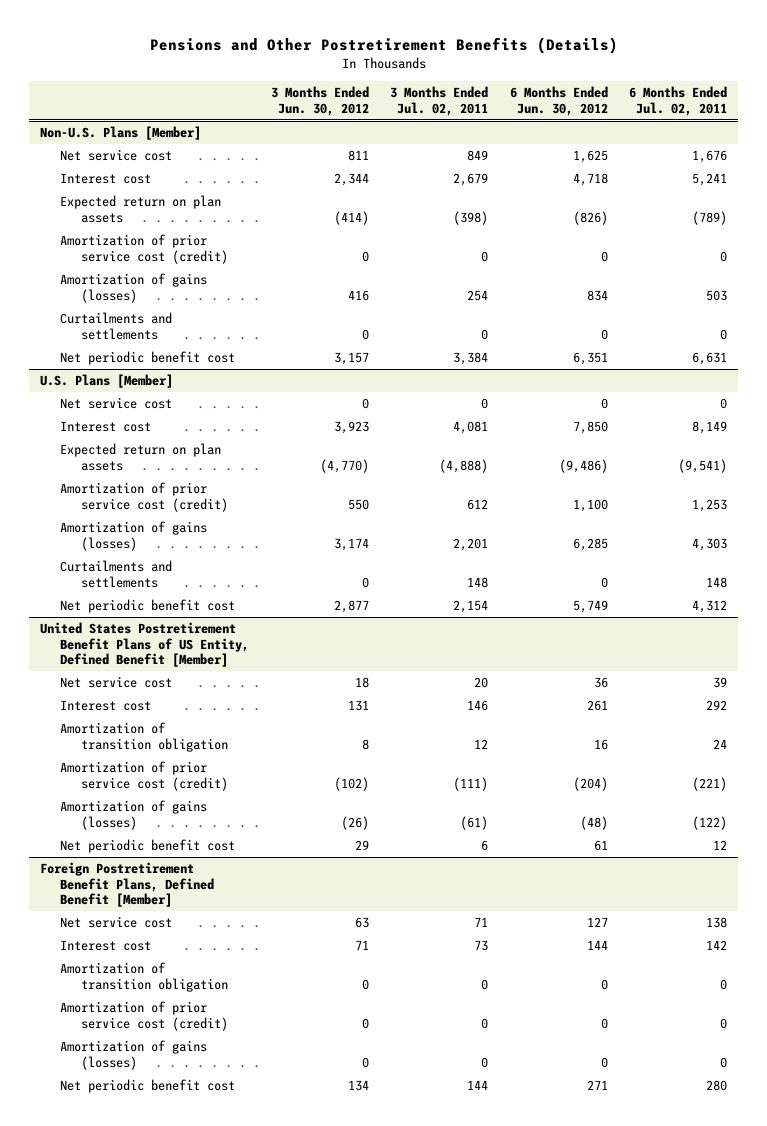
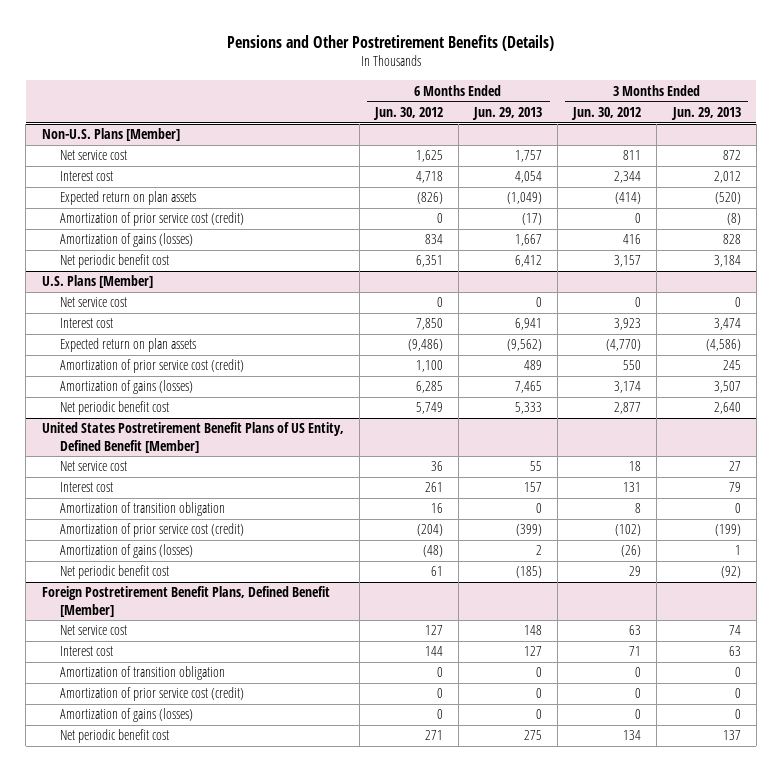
- | 3 Months Ended Jun. 30, 2012 | 3 Months Ended Jul. 02, 2011 | 6 Months Ended Jun. 30, 2012 | 6 Months Ended Jul. 02, 2011
+ | 6 Months Ended Jun. 30, 2012 | 6 Months Ended Jun. 29, 2013 | 3 Months Ended Jun. 30, 2012 | 3 Months Ended Jun. 29, 2013
@ Non-U.S. Plans [Member]
- Curtailments and settlements | 0 | 0 | 0 | 0
@ U.S. Plans [Member]
- Curtailments and settlements | 0 | 148 | 0 | 148

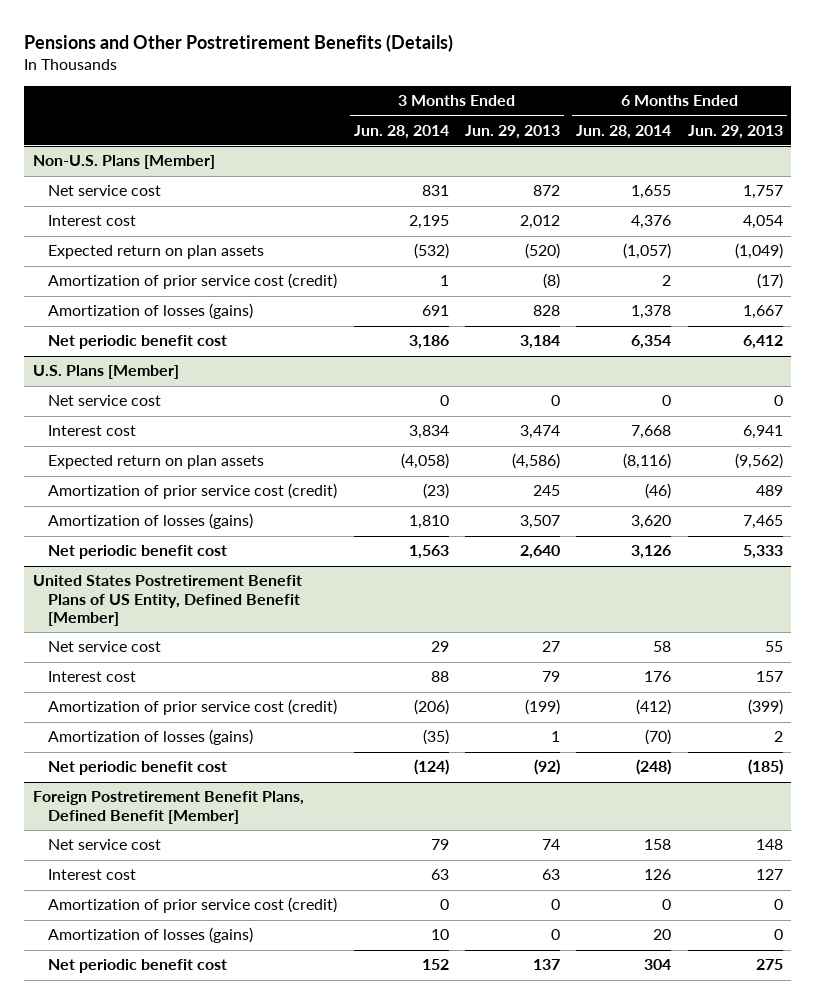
- | 6 Months Ended Jun. 30, 2012 | 6 Months Ended Jun. 29, 2013 | 3 Months Ended Jun. 30, 2012 | 3 Months Ended Jun. 29, 2013
+ | 3 Months Ended Jun. 28, 2014 | 3 Months Ended Jun. 29, 2013 | 6 Months Ended Jun. 28, 2014 | 6 Months Ended Jun. 29, 2013
@ Non-U.S. Plans [Member]
- Amortization of gains (losses) | 834 | 1,667 | 416 | 828
+ Amortization of losses (gains) | 691 | 828 | 1,378 | 1,667
@ U.S. Plans [Member]
- Amortization of gains (losses) | 6,285 | 7,465 | 3,174 | 3,507
+ Amortization of losses (gains) | 1,810 | 3,507 | 3,620 | 7,465
@ United States Postretirement Benefit Plans of US Entity, Defined Benefit [Member]
- Amortization of transition obligation | 16 | 0 | 8 | 0
- Amortization of gains (losses) | (48) | 2 | (26) | 1
+ Amortization of losses (gains) | (35) | 1 | (70) | 2
@ Foreign Postretirement Benefit Plans, Defined Benefit [Member]
- Amortization of transition obligation | 0 | 0 | 0 | 0
- Amortization of gains (losses) | 0 | 0 | 0 | 0
+ Amortization of losses (gains) | 10 | 0 | 20 | 0

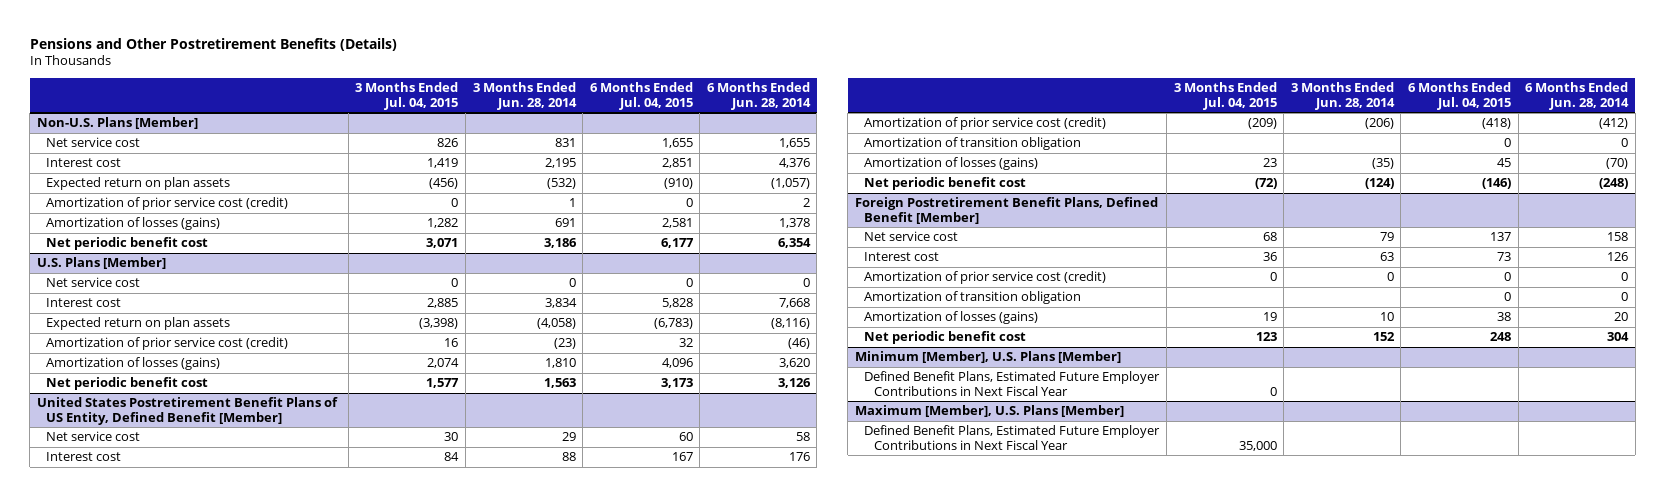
- | 3 Months Ended Jun. 28, 2014 | 3 Months Ended Jun. 29, 2013 | 6 Months Ended Jun. 28, 2014 | 6 Months Ended Jun. 29, 2013
+ | 3 Months Ended Jul. 04, 2015 | 3 Months Ended Jun. 28, 2014 | 6 Months Ended Jul. 04, 2015 | 6 Months Ended Jun. 28, 2014
@ United States Postretirement Benefit Plans of US Entity, Defined Benefit [Member]
+ Amortization of transition obligation | | | 0 | 0
@ Foreign Postretirement Benefit Plans, Defined Benefit [Member]
+ Amortization of transition obligation | | | 0 | 0
+ Minimum [Member], U.S. Plans [Member]
+ Defined Benefit Plans, Estimated Future Employer Contributions in Next Fiscal Year | 0 | | |
+ Maximum [Member], U.S. Plans [Member]
+ Defined Benefit Plans, Estimated Future Employer Contributions in Next Fiscal Year | 35,000 | | |

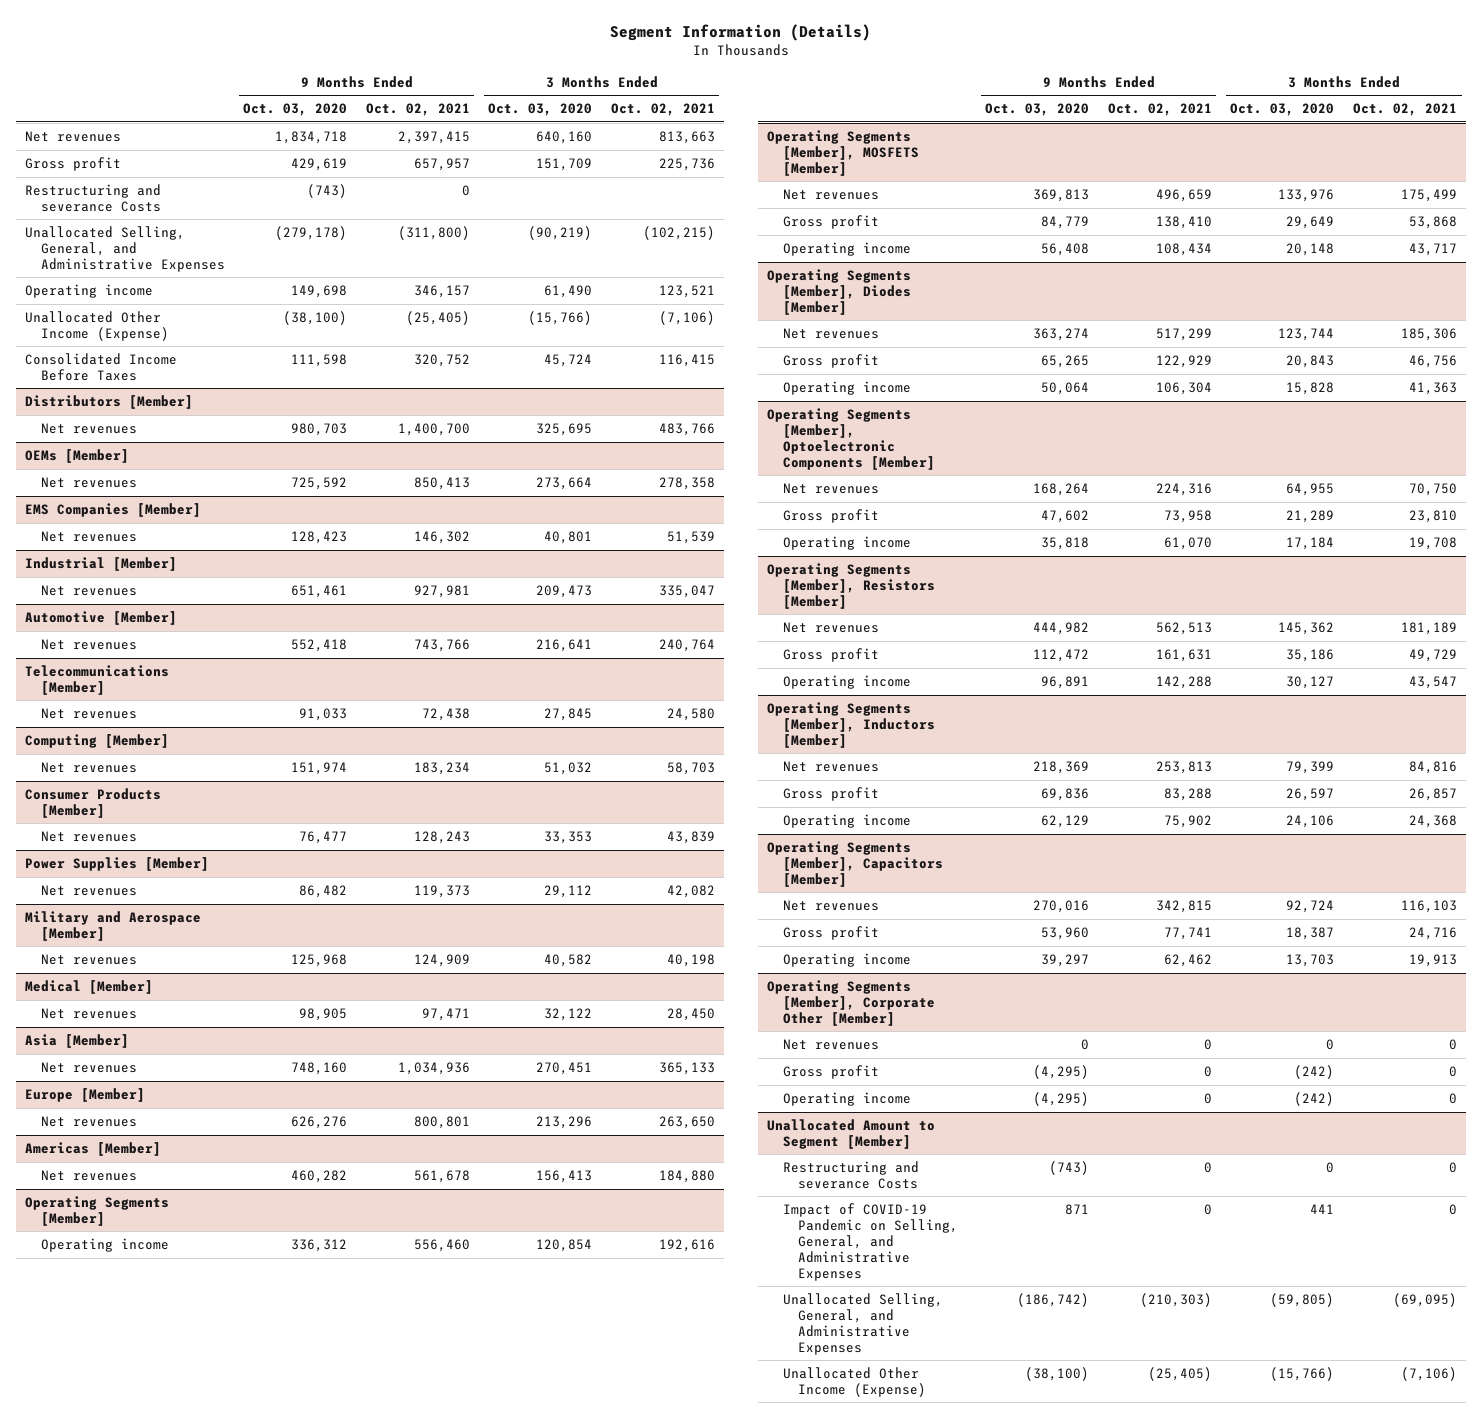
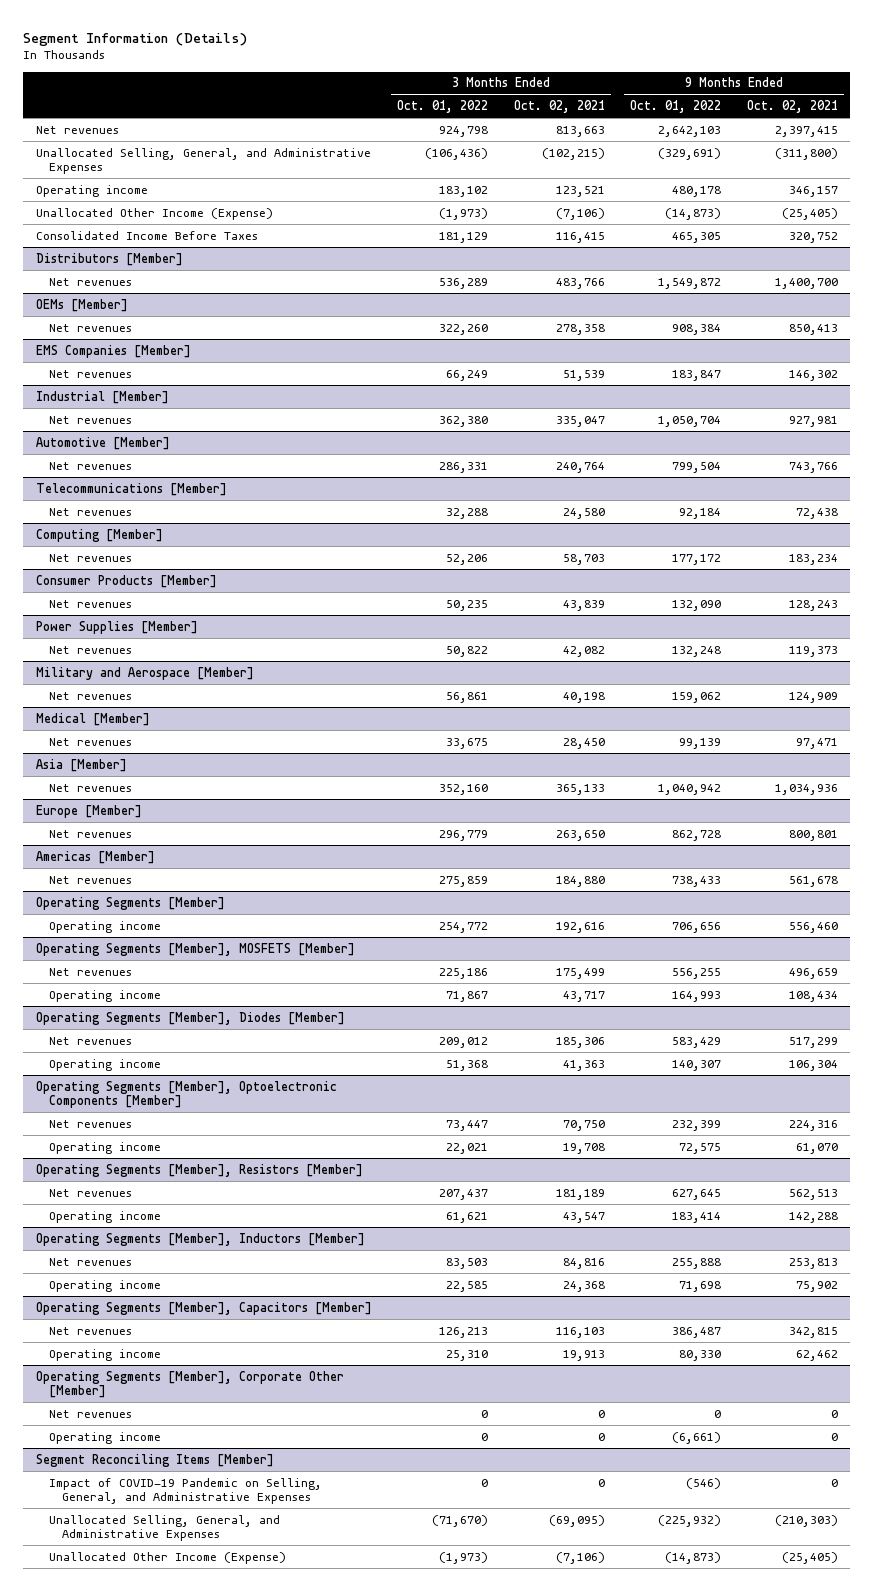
- | 9 Months Ended Oct. 03, 2020 | 9 Months Ended Oct. 02, 2021 | 3 Months Ended Oct. 03, 2020 | 3 Months Ended Oct. 02, 2021
+ | 3 Months Ended Oct. 01, 2022 | 3 Months Ended Oct. 02, 2021 | 9 Months Ended Oct. 01, 2022 | 9 Months Ended Oct. 02, 2021
- Gross profit | 429,619 | 657,957 | 151,709 | 225,736
- Restructuring and severance Costs | (743) | 0 | |
@ Operating Segments [Member], MOSFETS [Member]
- Gross profit | 84,779 | 138,410 | 29,649 | 53,868
@ Operating Segments [Member], Diodes [Member]
- Gross profit | 65,265 | 122,929 | 20,843 | 46,756
@ Operating Segments [Member], Optoelectronic Components [Member]
- Gross profit | 47,602 | 73,958 | 21,289 | 23,810
@ Operating Segments [Member], Resistors [Member]
- Gross profit | 112,472 | 161,631 | 35,186 | 49,729
@ Operating Segments [Member], Inductors [Member]
- Gross profit | 69,836 | 83,288 | 26,597 | 26,857
@ Operating Segments [Member], Capacitors [Member]
- Gross profit | 53,960 | 77,741 | 18,387 | 24,716
@ Operating Segments [Member], Corporate Other [Member]
- Gross profit | (4,295) | 0 | (242) | 0
- Unallocated Amount to Segment [Member]
- Restructuring and severance Costs | (743) | 0 | 0 | 0
+ Segment Reconciling Items [Member]

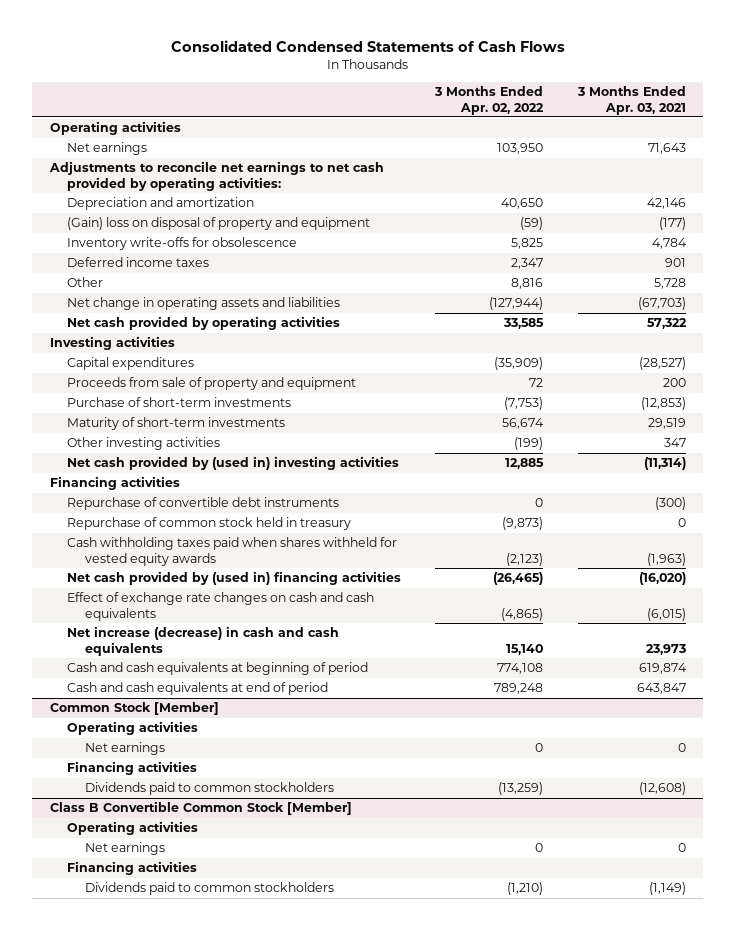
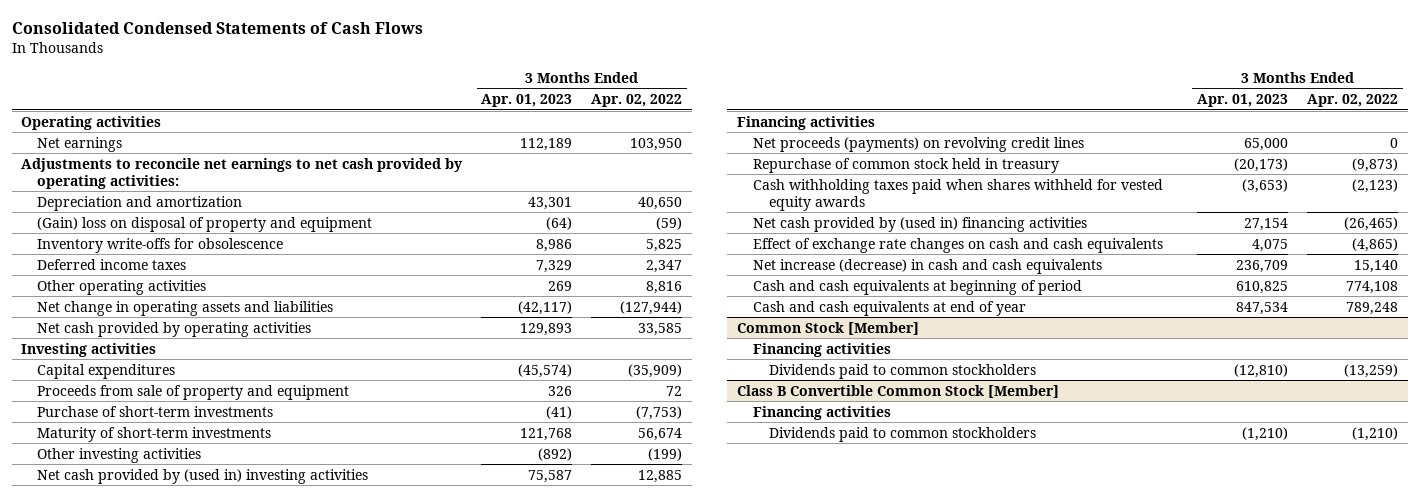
- | 3 Months Ended Apr. 02, 2022 | 3 Months Ended Apr. 03, 2021
+ | 3 Months Ended Apr. 01, 2023 | 3 Months Ended Apr. 02, 2022
- Other | 8,816 | 5,728
+ Other operating activities | 269 | 8,816
- Repurchase of convertible debt instruments | 0 | (300)
+ Net proceeds (payments) on revolving credit lines | 65,000 | 0
- Cash and cash equivalents at end of period | 789,248 | 643,847
+ Cash and cash equivalents at end of year | 847,534 | 789,248
@ Common Stock [Member]
- Operating activities
- Net earnings | 0 | 0
@ Class B Convertible Common Stock [Member]
- Operating activities
- Net earnings | 0 | 0

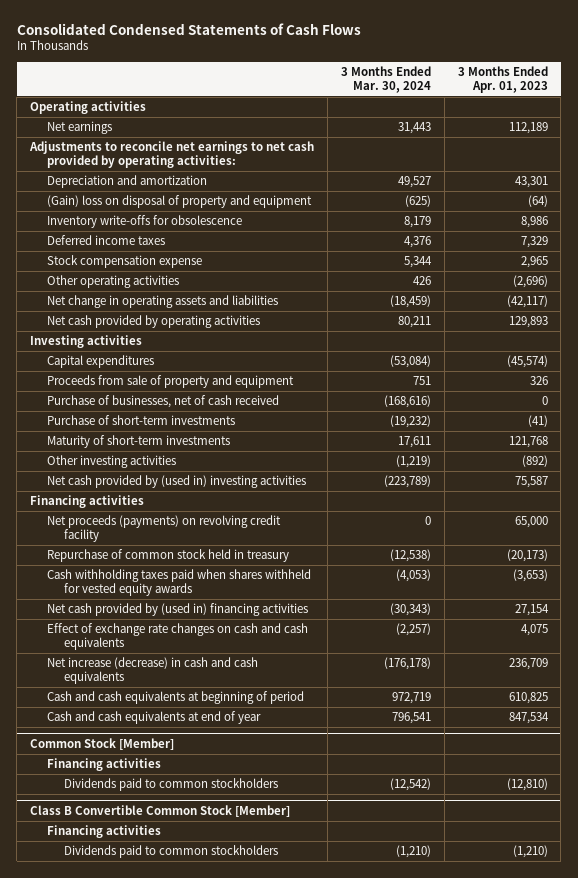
- | 3 Months Ended Apr. 01, 2023 | 3 Months Ended Apr. 02, 2022
+ | 3 Months Ended Mar. 30, 2024 | 3 Months Ended Apr. 01, 2023
- Other operating activities | 269 | 8,816
+ Stock compensation expense | 5,344 | 2,965
+ Other operating activities | 426 | (2,696)
+ Purchase of businesses, net of cash received | (168,616) | 0
- Net proceeds (payments) on revolving credit lines | 65,000 | 0
+ Net proceeds (payments) on revolving credit facility | 0 | 65,000

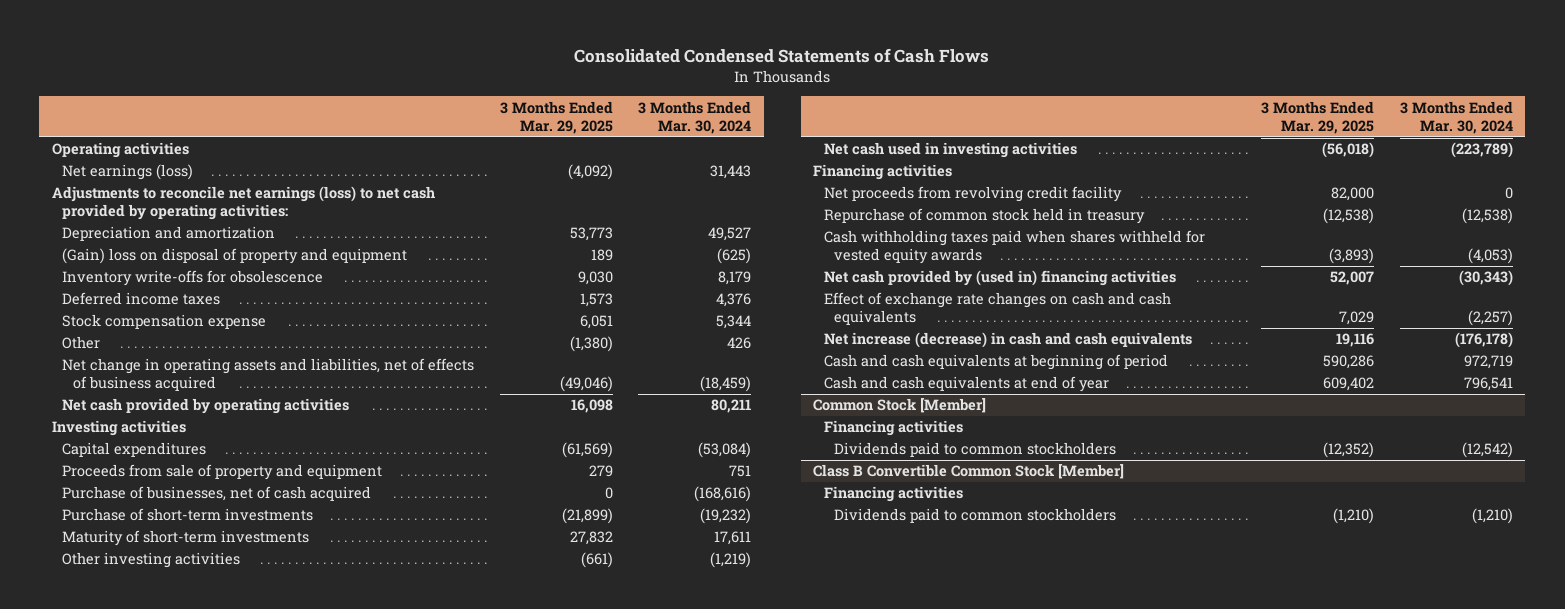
- | 3 Months Ended Mar. 30, 2024 | 3 Months Ended Apr. 01, 2023
+ | 3 Months Ended Mar. 29, 2025 | 3 Months Ended Mar. 30, 2024
- Net earnings | 31,443 | 112,189
- Adjustments to reconcile net earnings to net cash provided by operating activities:
+ Net earnings (loss) | (4,092) | 31,443
+ Adjustments to reconcile net earnings (loss) to net cash provided by operating activities:
- Other operating activities | 426 | (2,696)
- Net change in operating assets and liabilities | (18,459) | (42,117)
+ Other | (1,380) | 426
+ Net change in operating assets and liabilities, net of effects of business acquired | (49,046) | (18,459)
- Purchase of businesses, net of cash received | (168,616) | 0
+ Purchase of businesses, net of cash acquired | 0 | (168,616)
- Net cash provided by (used in) investing activities | (223,789) | 75,587
+ Net cash used in investing activities | (56,018) | (223,789)
- Net proceeds (payments) on revolving credit facility | 0 | 65,000
+ Net proceeds from revolving credit facility | 82,000 | 0

